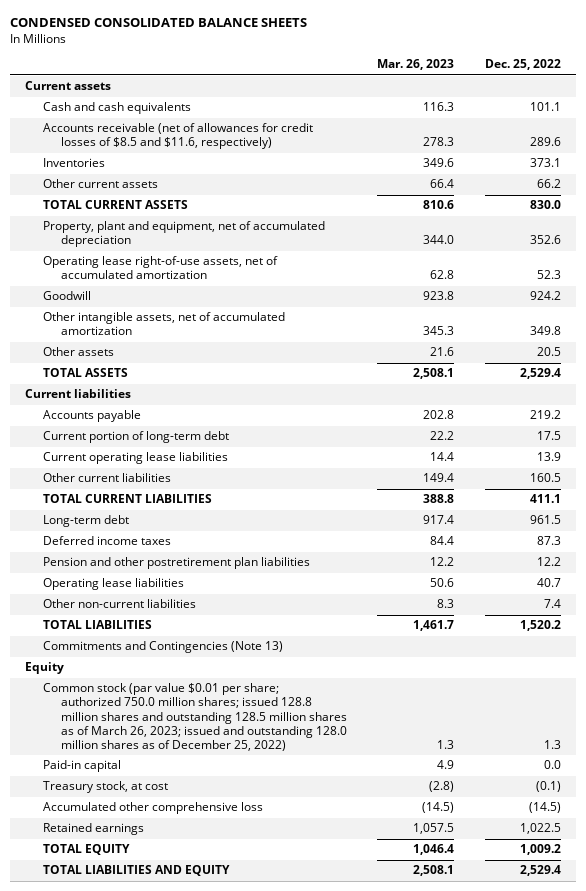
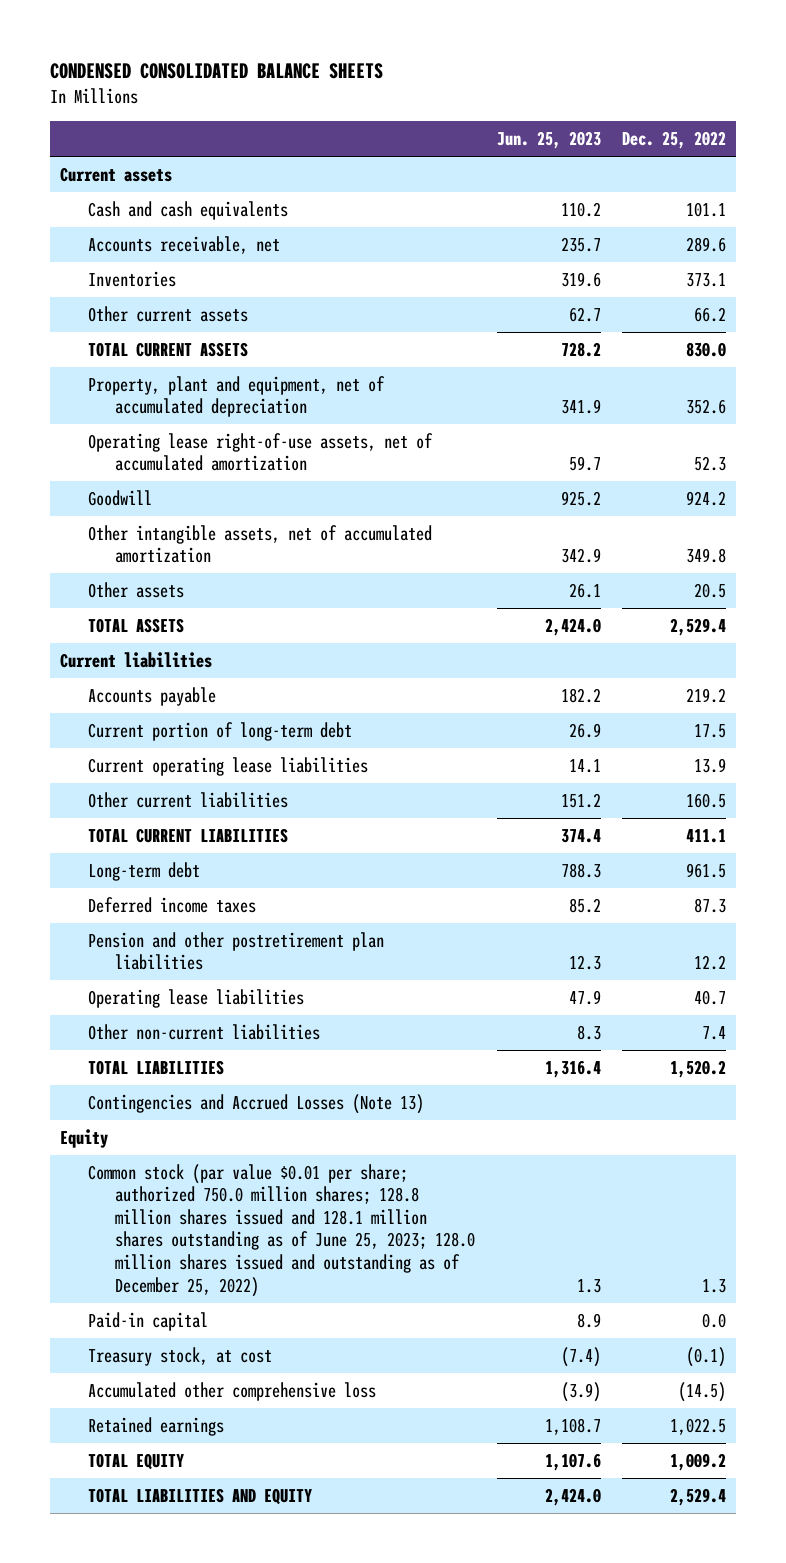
- | Mar. 26, 2023 | Dec. 25, 2022
+ | Jun. 25, 2023 | Dec. 25, 2022
- Accounts receivable (net of allowances for credit losses of $8.5 and $11.6, respectively) | 278.3 | 289.6
+ Accounts receivable, net | 235.7 | 289.6
- Commitments and Contingencies (Note 13)
+ Contingencies and Accrued Losses (Note 13)
- Common stock (par value $0.01 per share; authorized 750.0 million shares; issued 128.8 million shares and outstanding 128.5 million shares as of March 26, 2023; issued and outstanding 128.0 million shares as of December 25, 2022) | 1.3 | 1.3
+ Common stock (par value $0.01 per share; authorized 750.0 million shares; 128.8 million shares issued and 128.1 million shares outstanding as of June 25, 2023; 128.0 million shares issued and outstanding as of December 25, 2022) | 1.3 | 1.3

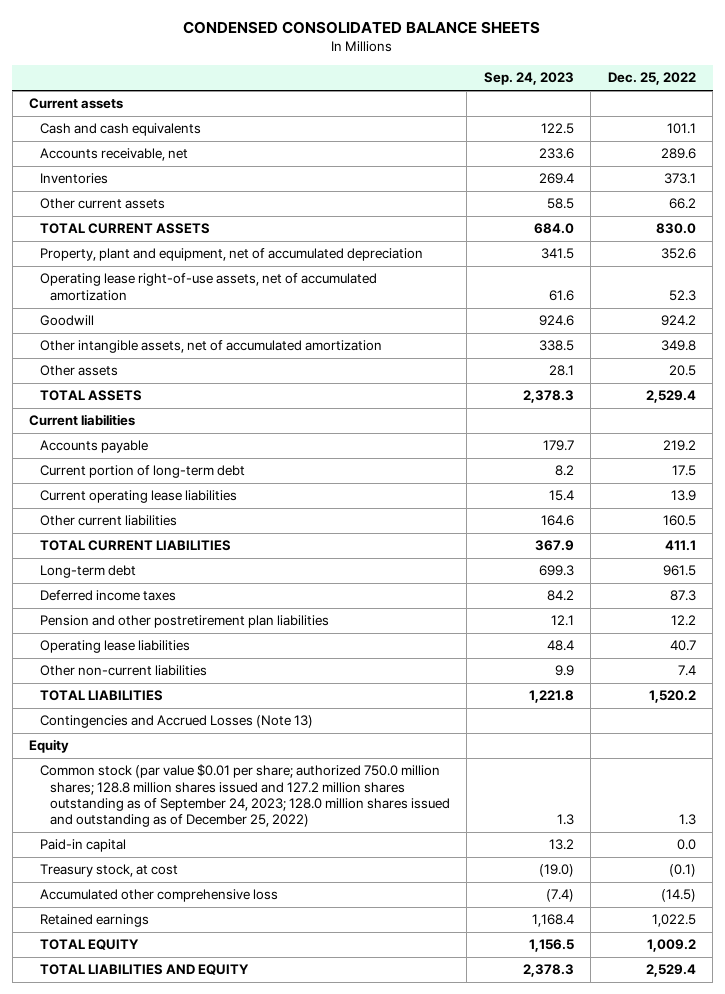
- | Jun. 25, 2023 | Dec. 25, 2022
+ | Sep. 24, 2023 | Dec. 25, 2022
- Common stock (par value $0.01 per share; authorized 750.0 million shares; 128.8 million shares issued and 128.1 million shares outstanding as of June 25, 2023; 128.0 million shares issued and outstanding as of December 25, 2022) | 1.3 | 1.3
+ Common stock (par value $0.01 per share; authorized 750.0 million shares; 128.8 million shares issued and 127.2 million shares outstanding as of September 24, 2023; 128.0 million shares issued and outstanding as of December 25, 2022) | 1.3 | 1.3

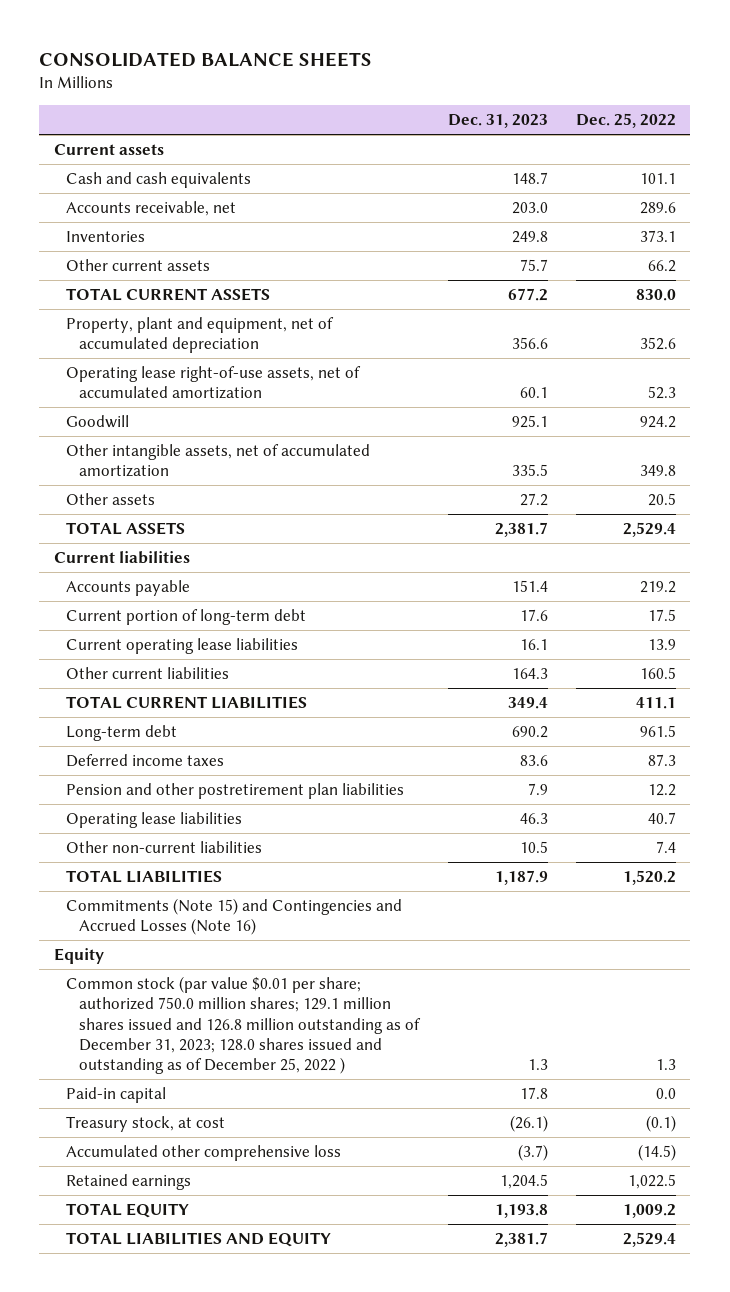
- CONDENSED CONSOLIDATED BALANCE SHEETS
+ CONSOLIDATED BALANCE SHEETS
- | Sep. 24, 2023 | Dec. 25, 2022
+ | Dec. 31, 2023 | Dec. 25, 2022
- Contingencies and Accrued Losses (Note 13)
+ Commitments (Note 15) and Contingencies and Accrued Losses (Note 16)
- Common stock (par value $0.01 per share; authorized 750.0 million shares; 128.8 million shares issued and 127.2 million shares outstanding as of September 24, 2023; 128.0 million shares issued and outstanding as of December 25, 2022) | 1.3 | 1.3
+ Common stock (par value $0.01 per share; authorized 750.0 million shares; 129.1 million shares issued and 126.8 million outstanding as of December 31, 2023; 128.0 shares issued and outstanding as of December 25, 2022 ) | 1.3 | 1.3

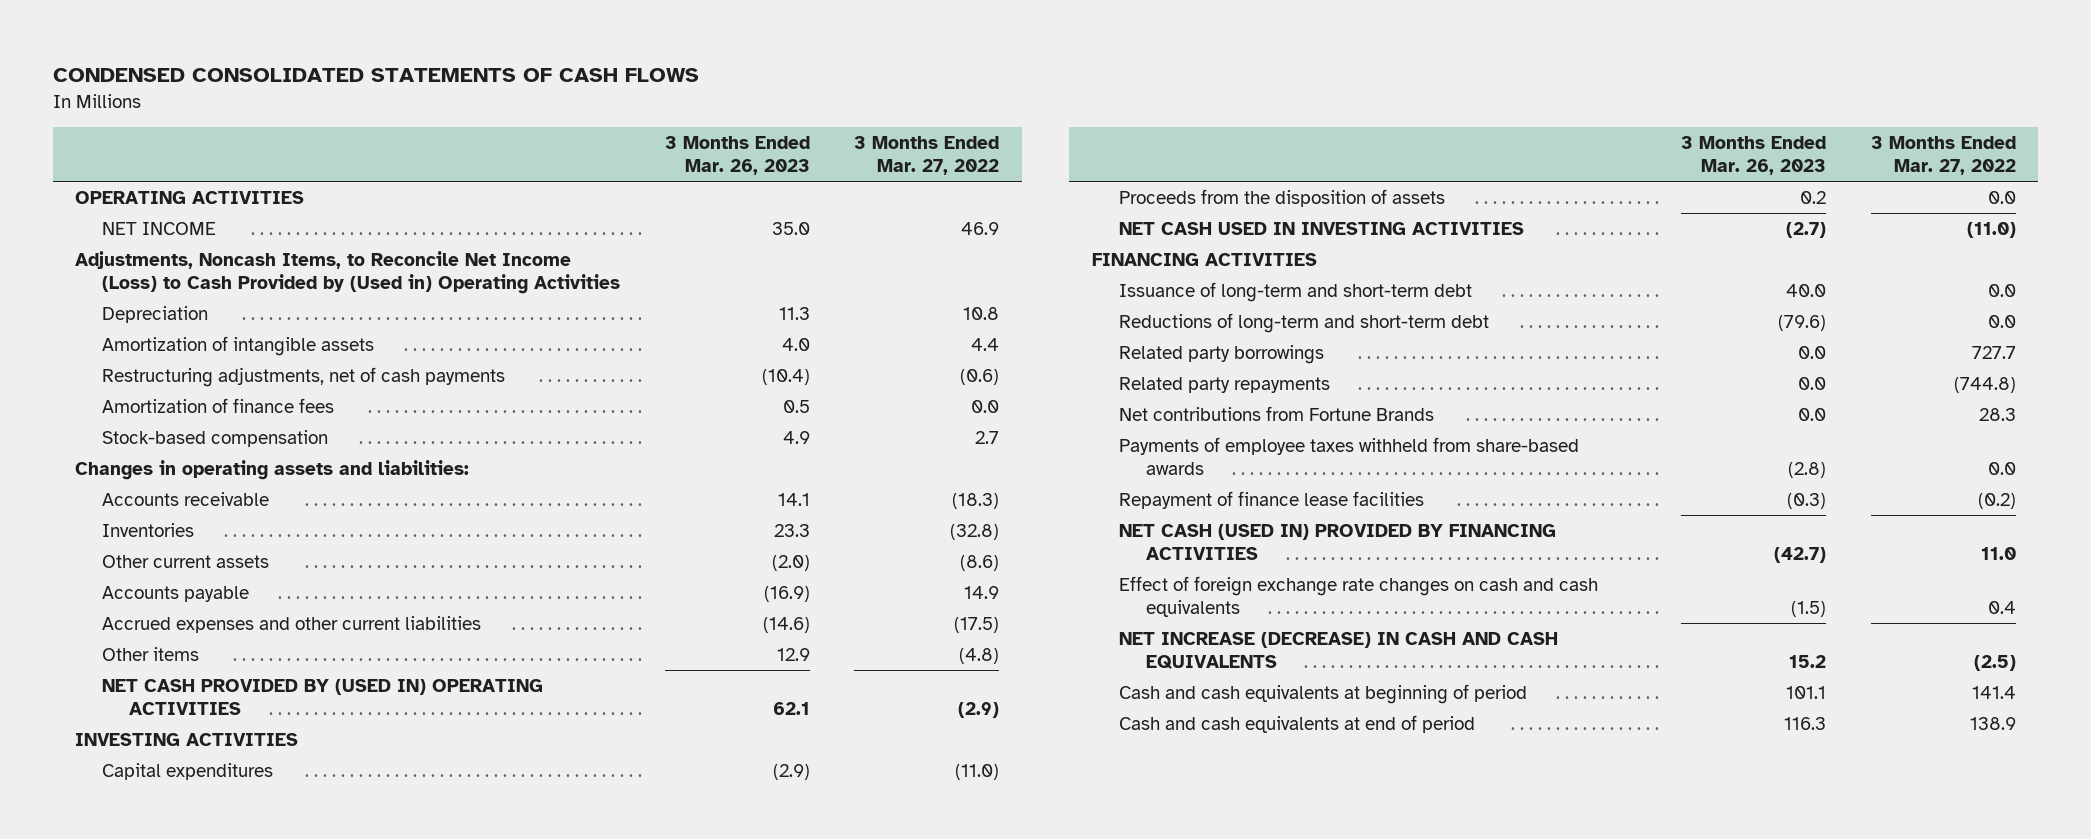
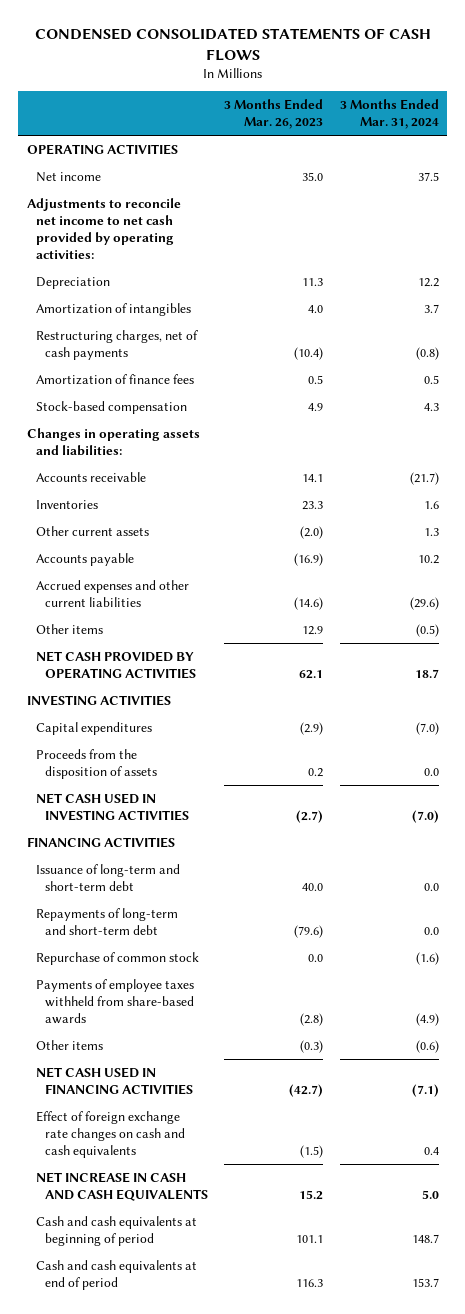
- | 3 Months Ended Mar. 26, 2023 | 3 Months Ended Mar. 27, 2022
+ | 3 Months Ended Mar. 26, 2023 | 3 Months Ended Mar. 31, 2024
- NET INCOME | 35.0 | 46.9
- Adjustments, Noncash Items, to Reconcile Net Income (Loss) to Cash Provided by (Used in) Operating Activities
+ Net income | 35.0 | 37.5
+ Adjustments to reconcile net income to net cash provided by operating activities:
- Amortization of intangible assets | 4.0 | 4.4
- Restructuring adjustments, net of cash payments | (10.4) | (0.6)
+ Amortization of intangibles | 4.0 | 3.7
+ Restructuring charges, net of cash payments | (10.4) | (0.8)
- NET CASH PROVIDED BY (USED IN) OPERATING ACTIVITIES | 62.1 | (2.9)
+ NET CASH PROVIDED BY OPERATING ACTIVITIES | 62.1 | 18.7
- Reductions of long-term and short-term debt | (79.6) | 0.0
- Related party borrowings | 0.0 | 727.7
- Related party repayments | 0.0 | (744.8)
- Net contributions from Fortune Brands | 0.0 | 28.3
+ Repayments of long-term and short-term debt | (79.6) | 0.0
+ Repurchase of common stock | 0.0 | (1.6)
- Repayment of finance lease facilities | (0.3) | (0.2)
- NET CASH (USED IN) PROVIDED BY FINANCING ACTIVITIES | (42.7) | 11.0
+ Other items | (0.3) | (0.6)
+ NET CASH USED IN FINANCING ACTIVITIES | (42.7) | (7.1)
- NET INCREASE (DECREASE) IN CASH AND CASH EQUIVALENTS | 15.2 | (2.5)
+ NET INCREASE IN CASH AND CASH EQUIVALENTS | 15.2 | 5.0

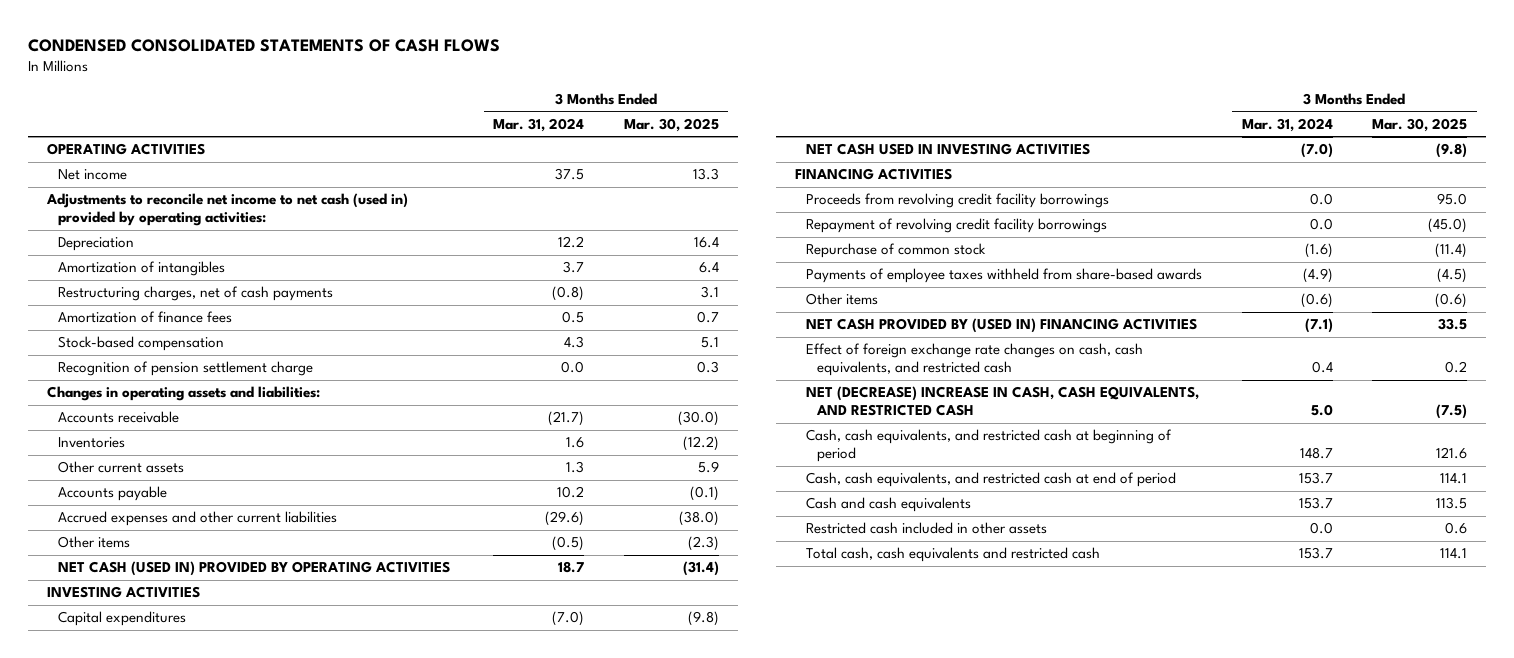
- | 3 Months Ended Mar. 26, 2023 | 3 Months Ended Mar. 31, 2024
+ | 3 Months Ended Mar. 31, 2024 | 3 Months Ended Mar. 30, 2025
- Adjustments to reconcile net income to net cash provided by operating activities:
+ Adjustments to reconcile net income to net cash (used in) provided by operating activities:
+ Recognition of pension settlement charge | 0.0 | 0.3
- NET CASH PROVIDED BY OPERATING ACTIVITIES | 62.1 | 18.7
+ NET CASH (USED IN) PROVIDED BY OPERATING ACTIVITIES | 18.7 | (31.4)
- Proceeds from the disposition of assets | 0.2 | 0.0
- Issuance of long-term and short-term debt | 40.0 | 0.0
- Repayments of long-term and short-term debt | (79.6) | 0.0
+ Proceeds from revolving credit facility borrowings | 0.0 | 95.0
+ Repayment of revolving credit facility borrowings | 0.0 | (45.0)
- NET CASH USED IN FINANCING ACTIVITIES | (42.7) | (7.1)
- Effect of foreign exchange rate changes on cash and cash equivalents | (1.5) | 0.4
- NET INCREASE IN CASH AND CASH EQUIVALENTS | 15.2 | 5.0
- Cash and cash equivalents at beginning of period | 101.1 | 148.7
- Cash and cash equivalents at end of period | 116.3 | 153.7
+ NET CASH PROVIDED BY (USED IN) FINANCING ACTIVITIES | (7.1) | 33.5
+ Effect of foreign exchange rate changes on cash, cash equivalents, and restricted cash | 0.4 | 0.2
+ NET (DECREASE) INCREASE IN CASH, CASH EQUIVALENTS, AND RESTRICTED CASH | 5.0 | (7.5)
+ Cash, cash equivalents, and restricted cash at beginning of period | 148.7 | 121.6
+ Cash, cash equivalents, and restricted cash at end of period | 153.7 | 114.1
+ Cash and cash equivalents | 153.7 | 113.5
+ Restricted cash included in other assets | 0.0 | 0.6
+ Total cash, cash equivalents and restricted cash | 153.7 | 114.1

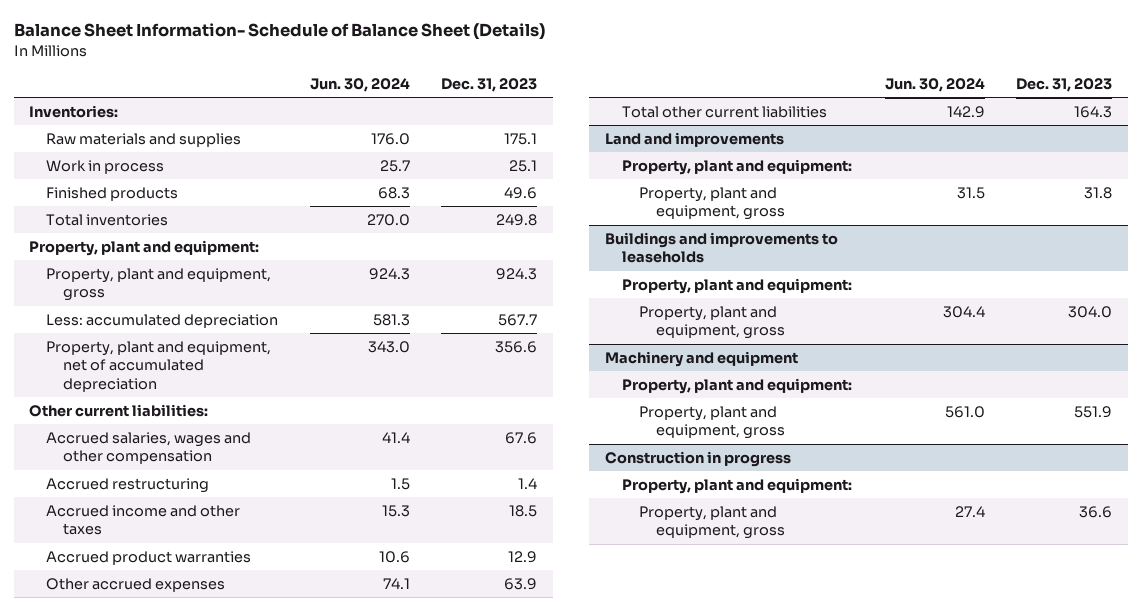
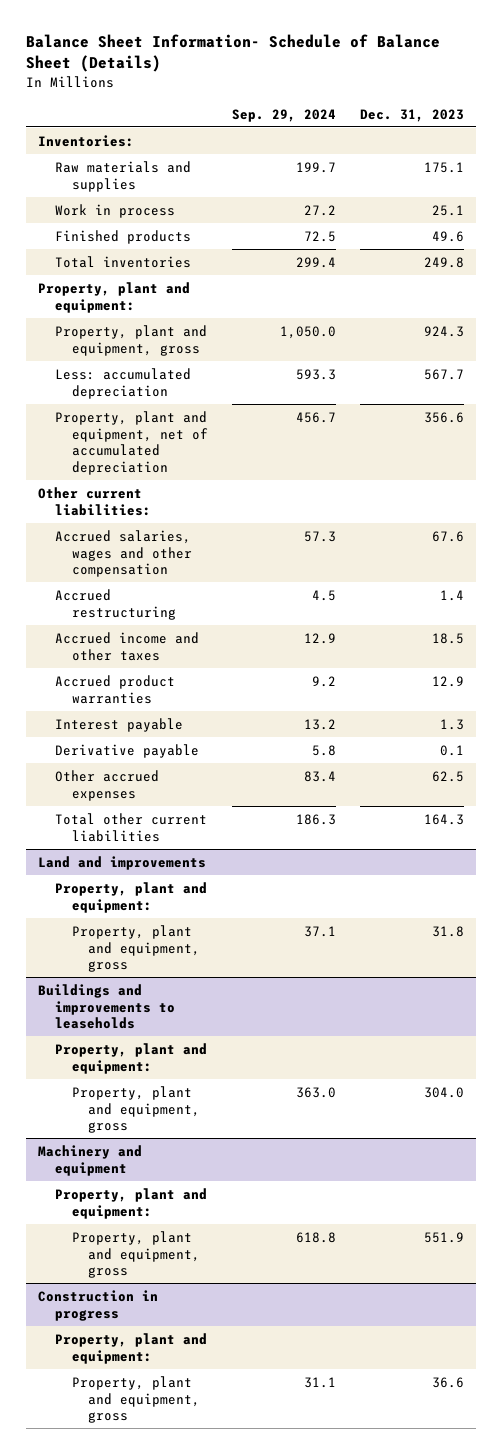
- | Jun. 30, 2024 | Dec. 31, 2023
+ | Sep. 29, 2024 | Dec. 31, 2023
- Other accrued expenses | 74.1 | 63.9
+ Interest payable | 13.2 | 1.3
+ Derivative payable | 5.8 | 0.1
+ Other accrued expenses | 83.4 | 62.5

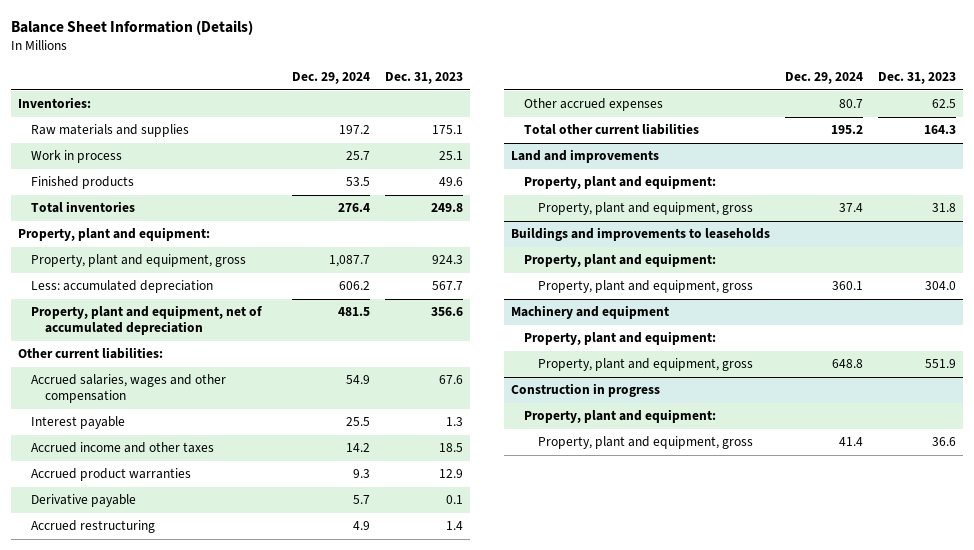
- Balance Sheet Information- Schedule of Balance Sheet (Details)
+ Balance Sheet Information (Details)
- | Sep. 29, 2024 | Dec. 31, 2023
+ | Dec. 29, 2024 | Dec. 31, 2023
moved up: Interest payable | 25.5 | 1.3
moved down: Accrued restructuring | 4.9 | 1.4

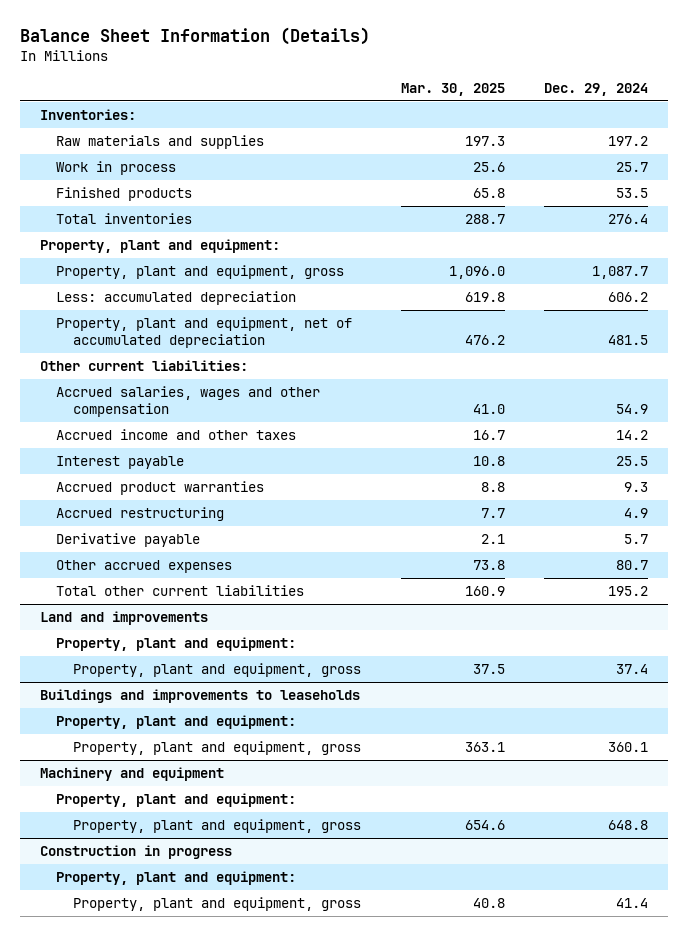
- | Dec. 29, 2024 | Dec. 31, 2023
+ | Mar. 30, 2025 | Dec. 29, 2024
moved down: Interest payable | 10.8 | 25.5
moved down: Derivative payable | 2.1 | 5.7

